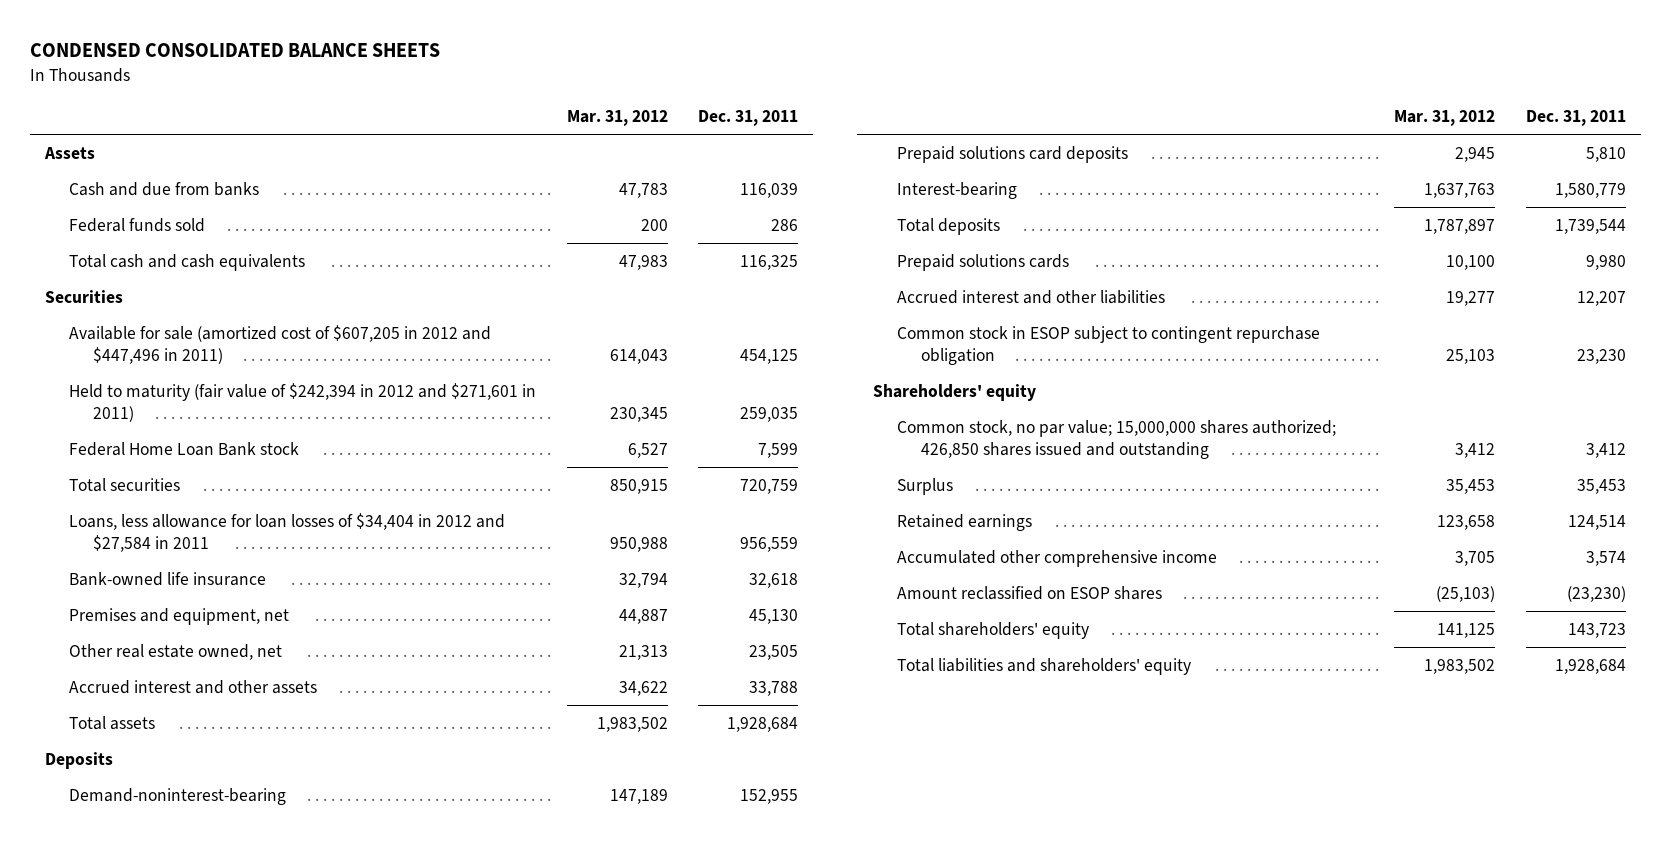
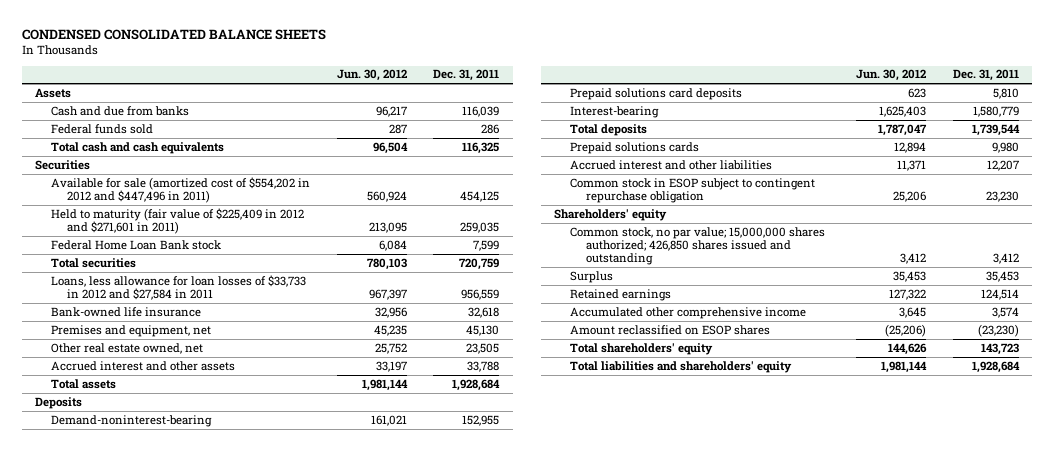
- | Mar. 31, 2012 | Dec. 31, 2011
+ | Jun. 30, 2012 | Dec. 31, 2011
- Available for sale (amortized cost of $607,205 in 2012 and $447,496 in 2011) | 614,043 | 454,125
- Held to maturity (fair value of $242,394 in 2012 and $271,601 in 2011) | 230,345 | 259,035
+ Available for sale (amortized cost of $554,202 in 2012 and $447,496 in 2011) | 560,924 | 454,125
+ Held to maturity (fair value of $225,409 in 2012 and $271,601 in 2011) | 213,095 | 259,035
- Loans, less allowance for loan losses of $34,404 in 2012 and $27,584 in 2011 | 950,988 | 956,559
+ Loans, less allowance for loan losses of $33,733 in 2012 and $27,584 in 2011 | 967,397 | 956,559

